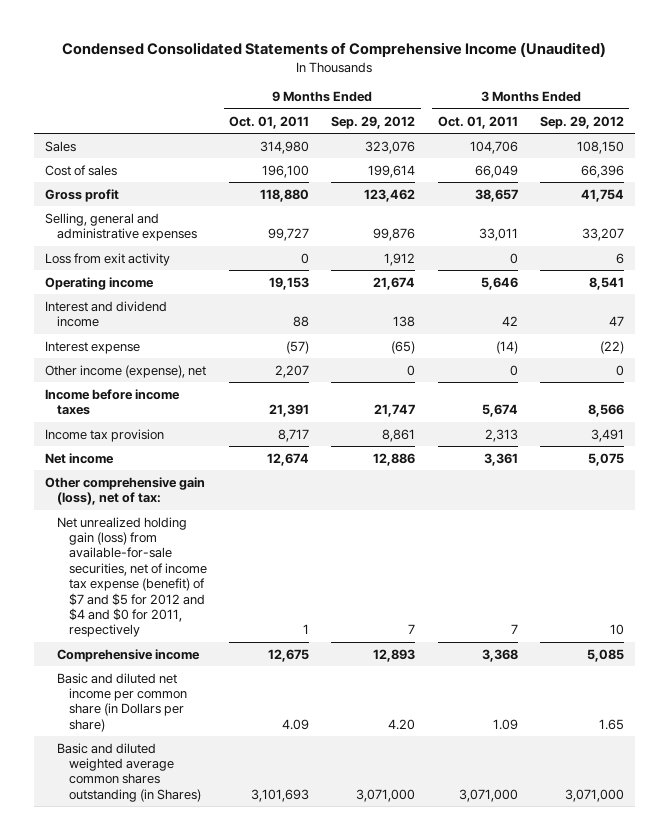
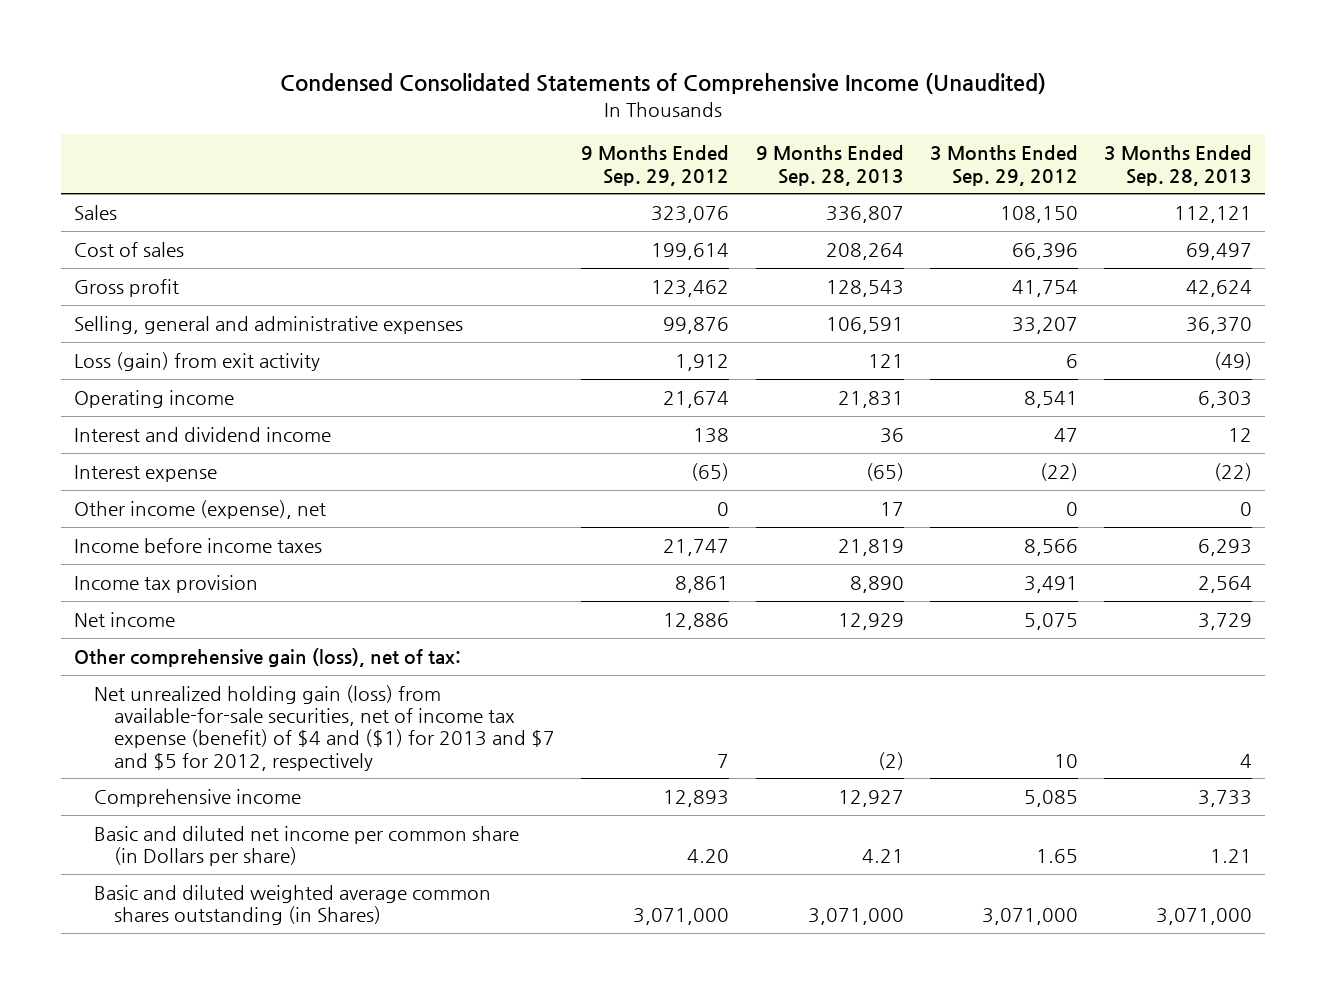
- | 9 Months Ended Oct. 01, 2011 | 9 Months Ended Sep. 29, 2012 | 3 Months Ended Oct. 01, 2011 | 3 Months Ended Sep. 29, 2012
+ | 9 Months Ended Sep. 29, 2012 | 9 Months Ended Sep. 28, 2013 | 3 Months Ended Sep. 29, 2012 | 3 Months Ended Sep. 28, 2013
- Loss from exit activity | 0 | 1,912 | 0 | 6
+ Loss (gain) from exit activity | 1,912 | 121 | 6 | (49)
- Net unrealized holding gain (loss) from available-for-sale securities, net of income tax expense (benefit) of $7 and $5 for 2012 and $4 and $0 for 2011, respectively | 1 | 7 | 7 | 10
+ Net unrealized holding gain (loss) from available-for-sale securities, net of income tax expense (benefit) of $4 and ($1) for 2013 and $7 and $5 for 2012, respectively | 7 | (2) | 10 | 4

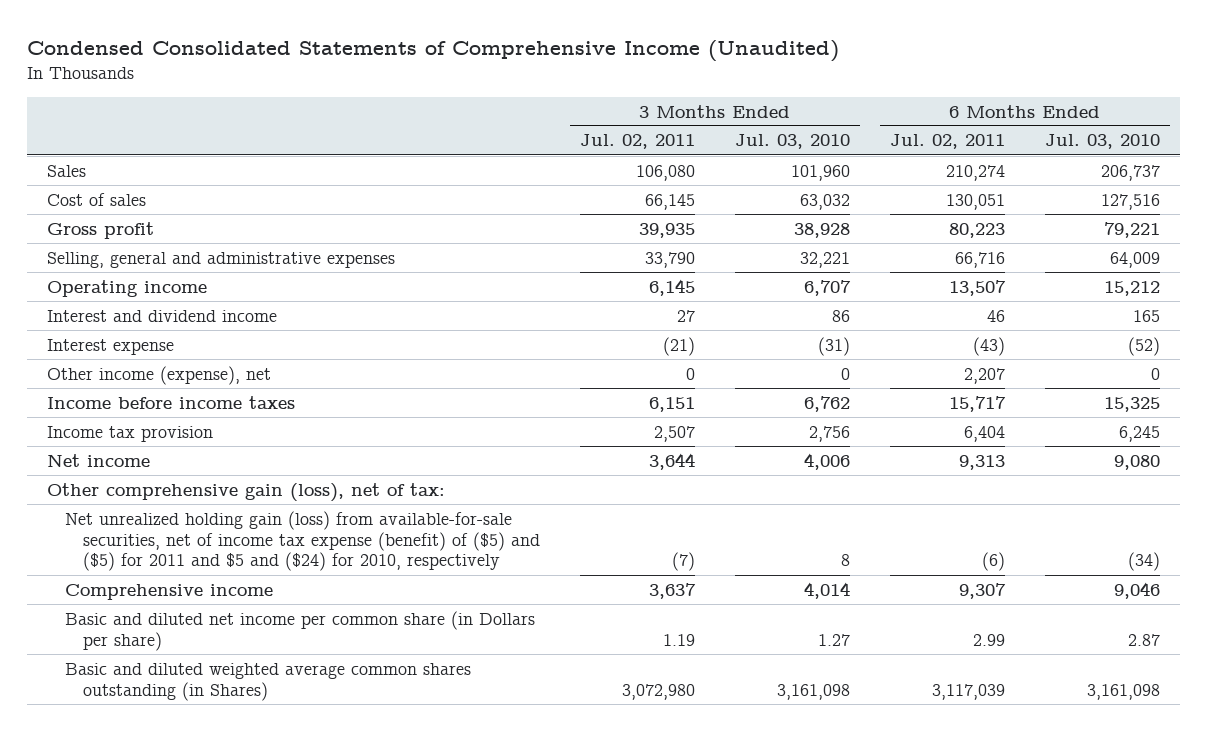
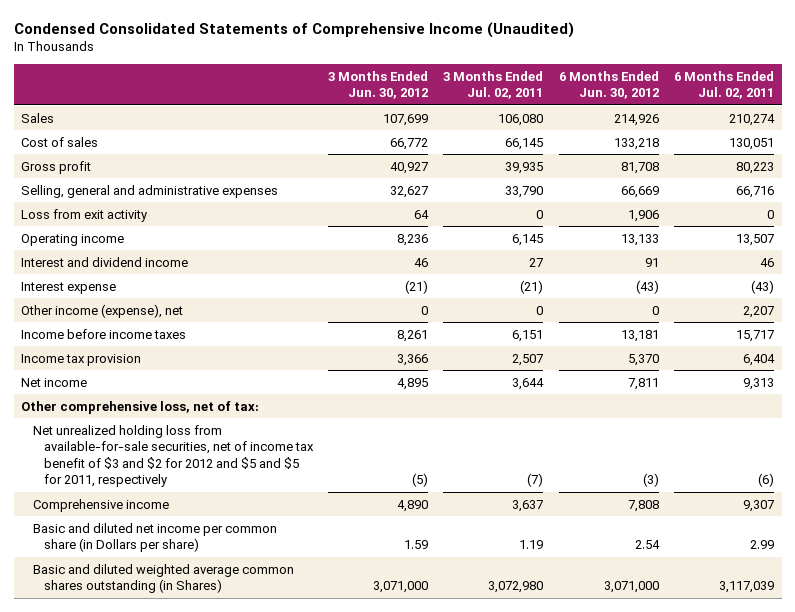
- | 3 Months Ended Jul. 02, 2011 | 3 Months Ended Jul. 03, 2010 | 6 Months Ended Jul. 02, 2011 | 6 Months Ended Jul. 03, 2010
+ | 3 Months Ended Jun. 30, 2012 | 3 Months Ended Jul. 02, 2011 | 6 Months Ended Jun. 30, 2012 | 6 Months Ended Jul. 02, 2011
+ Loss from exit activity | 64 | 0 | 1,906 | 0
- Other comprehensive gain (loss), net of tax:
- Net unrealized holding gain (loss) from available-for-sale securities, net of income tax expense (benefit) of ($5) and ($5) for 2011 and $5 and ($24) for 2010, respectively | (7) | 8 | (6) | (34)
+ Other comprehensive loss, net of tax:
+ Net unrealized holding loss from available-for-sale securities, net of income tax benefit of $3 and $2 for 2012 and $5 and $5 for 2011, respectively | (5) | (7) | (3) | (6)

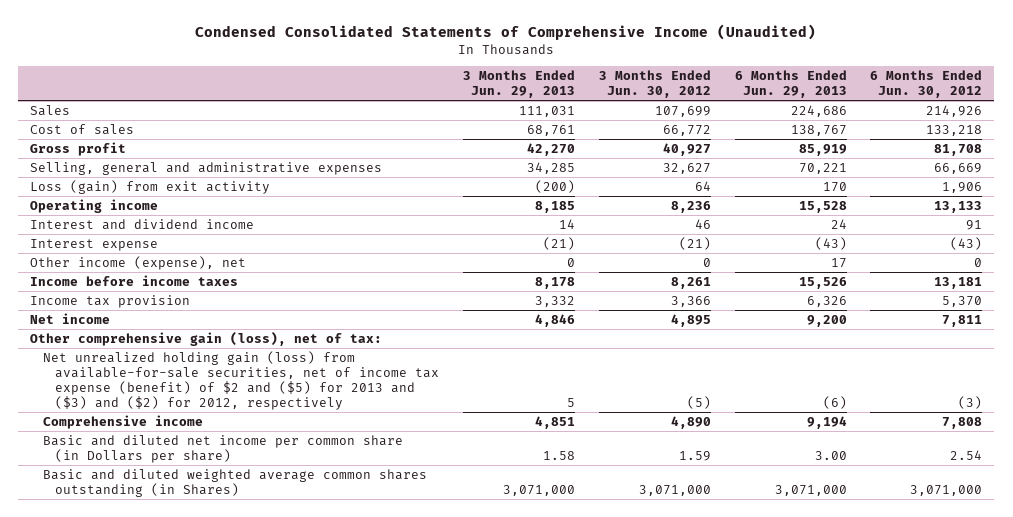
- | 3 Months Ended Jun. 30, 2012 | 3 Months Ended Jul. 02, 2011 | 6 Months Ended Jun. 30, 2012 | 6 Months Ended Jul. 02, 2011
+ | 3 Months Ended Jun. 29, 2013 | 3 Months Ended Jun. 30, 2012 | 6 Months Ended Jun. 29, 2013 | 6 Months Ended Jun. 30, 2012
- Loss from exit activity | 64 | 0 | 1,906 | 0
+ Loss (gain) from exit activity | (200) | 64 | 170 | 1,906
- Other comprehensive loss, net of tax:
- Net unrealized holding loss from available-for-sale securities, net of income tax benefit of $3 and $2 for 2012 and $5 and $5 for 2011, respectively | (5) | (7) | (3) | (6)
+ Other comprehensive gain (loss), net of tax:
+ Net unrealized holding gain (loss) from available-for-sale securities, net of income tax expense (benefit) of $2 and ($5) for 2013 and ($3) and ($2) for 2012, respectively | 5 | (5) | (6) | (3)

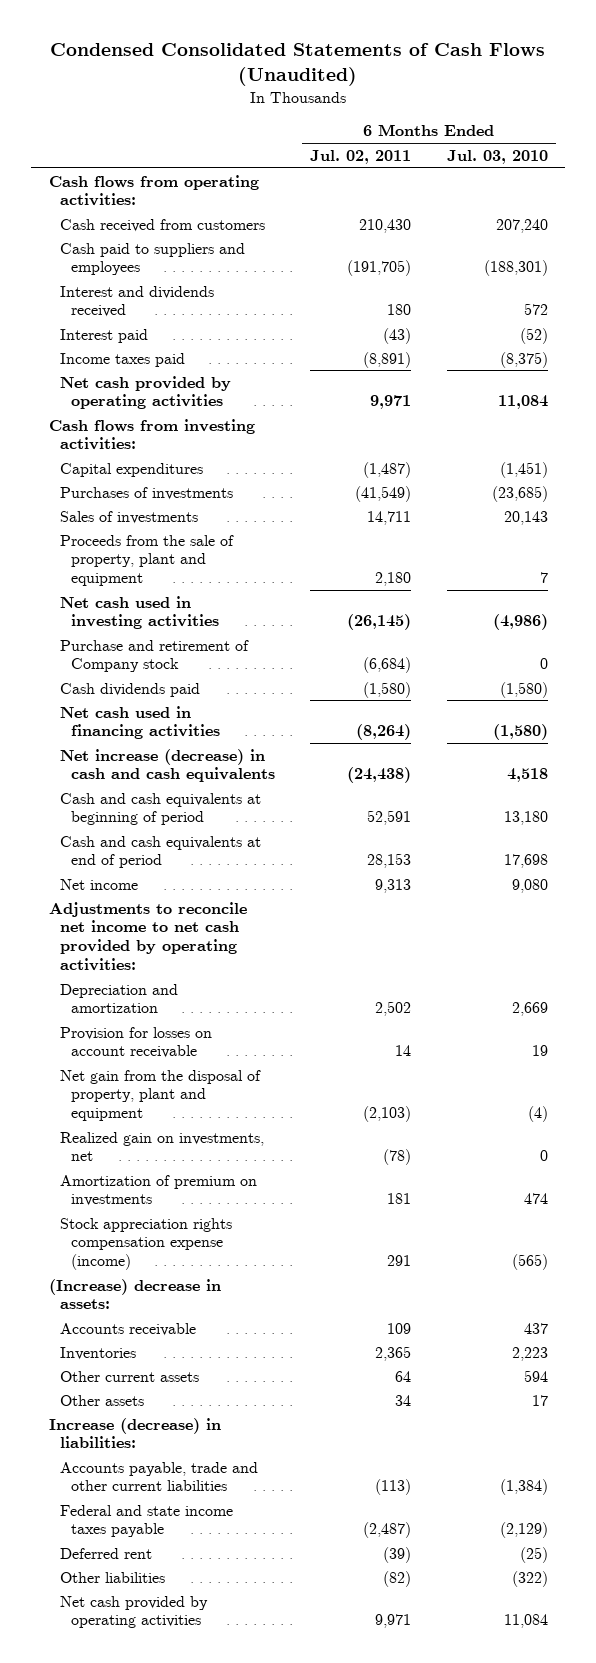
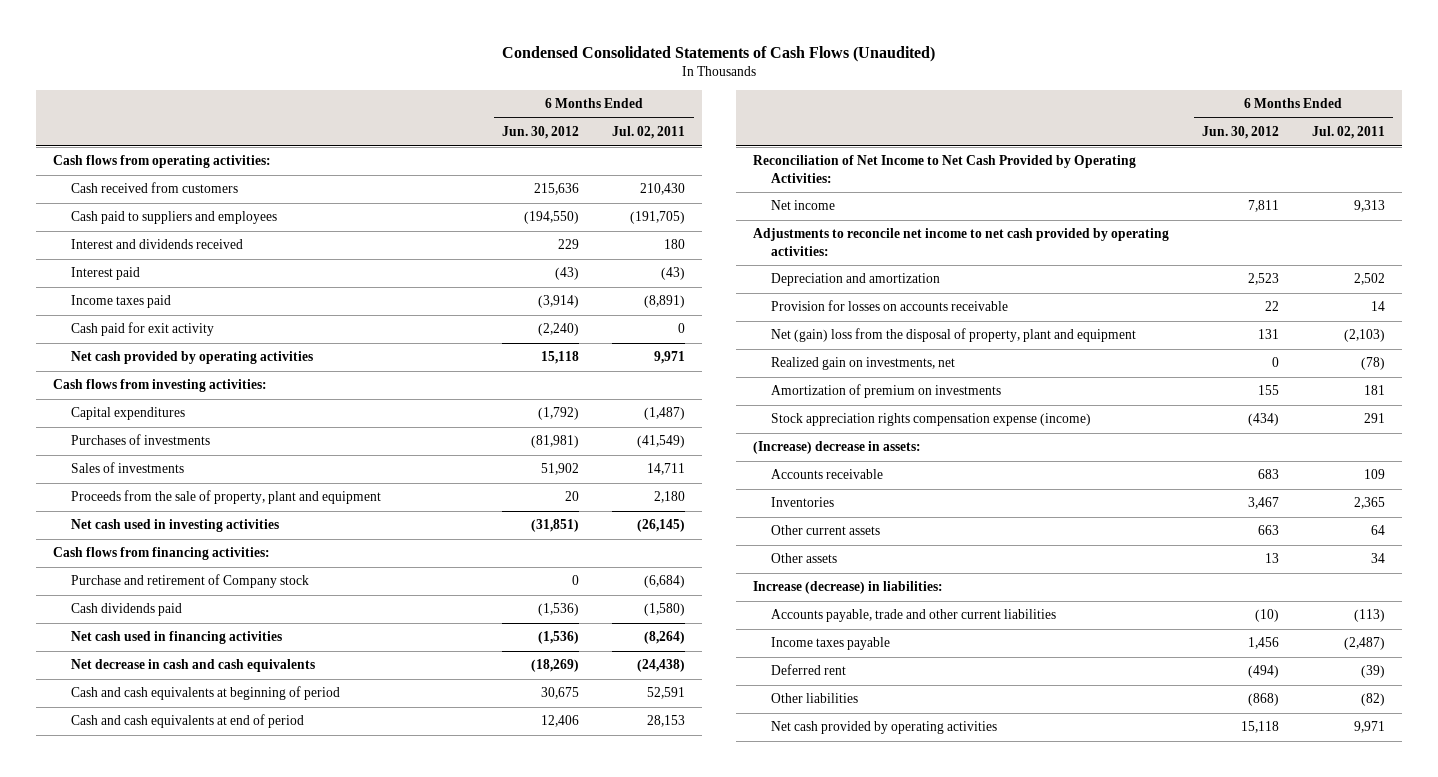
- | 6 Months Ended Jul. 02, 2011 | 6 Months Ended Jul. 03, 2010
+ | 6 Months Ended Jun. 30, 2012 | 6 Months Ended Jul. 02, 2011
+ Cash paid for exit activity | (2,240) | 0
+ Cash flows from financing activities:
- Net increase (decrease) in cash and cash equivalents | (24,438) | 4,518
+ Net decrease in cash and cash equivalents | (18,269) | (24,438)
+ Reconciliation of Net Income to Net Cash Provided by Operating Activities:
- Provision for losses on account receivable | 14 | 19
- Net gain from the disposal of property, plant and equipment | (2,103) | (4)
+ Provision for losses on accounts receivable | 22 | 14
+ Net (gain) loss from the disposal of property, plant and equipment | 131 | (2,103)
- Federal and state income taxes payable | (2,487) | (2,129)
+ Income taxes payable | 1,456 | (2,487)

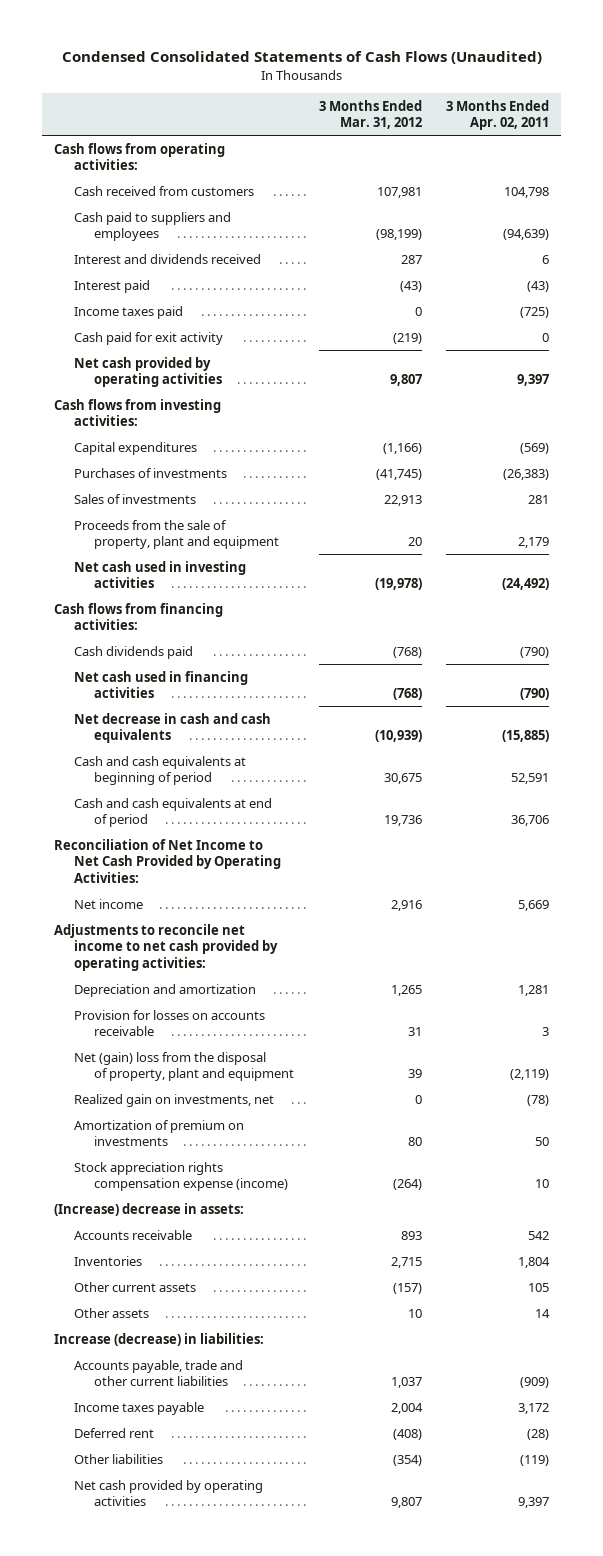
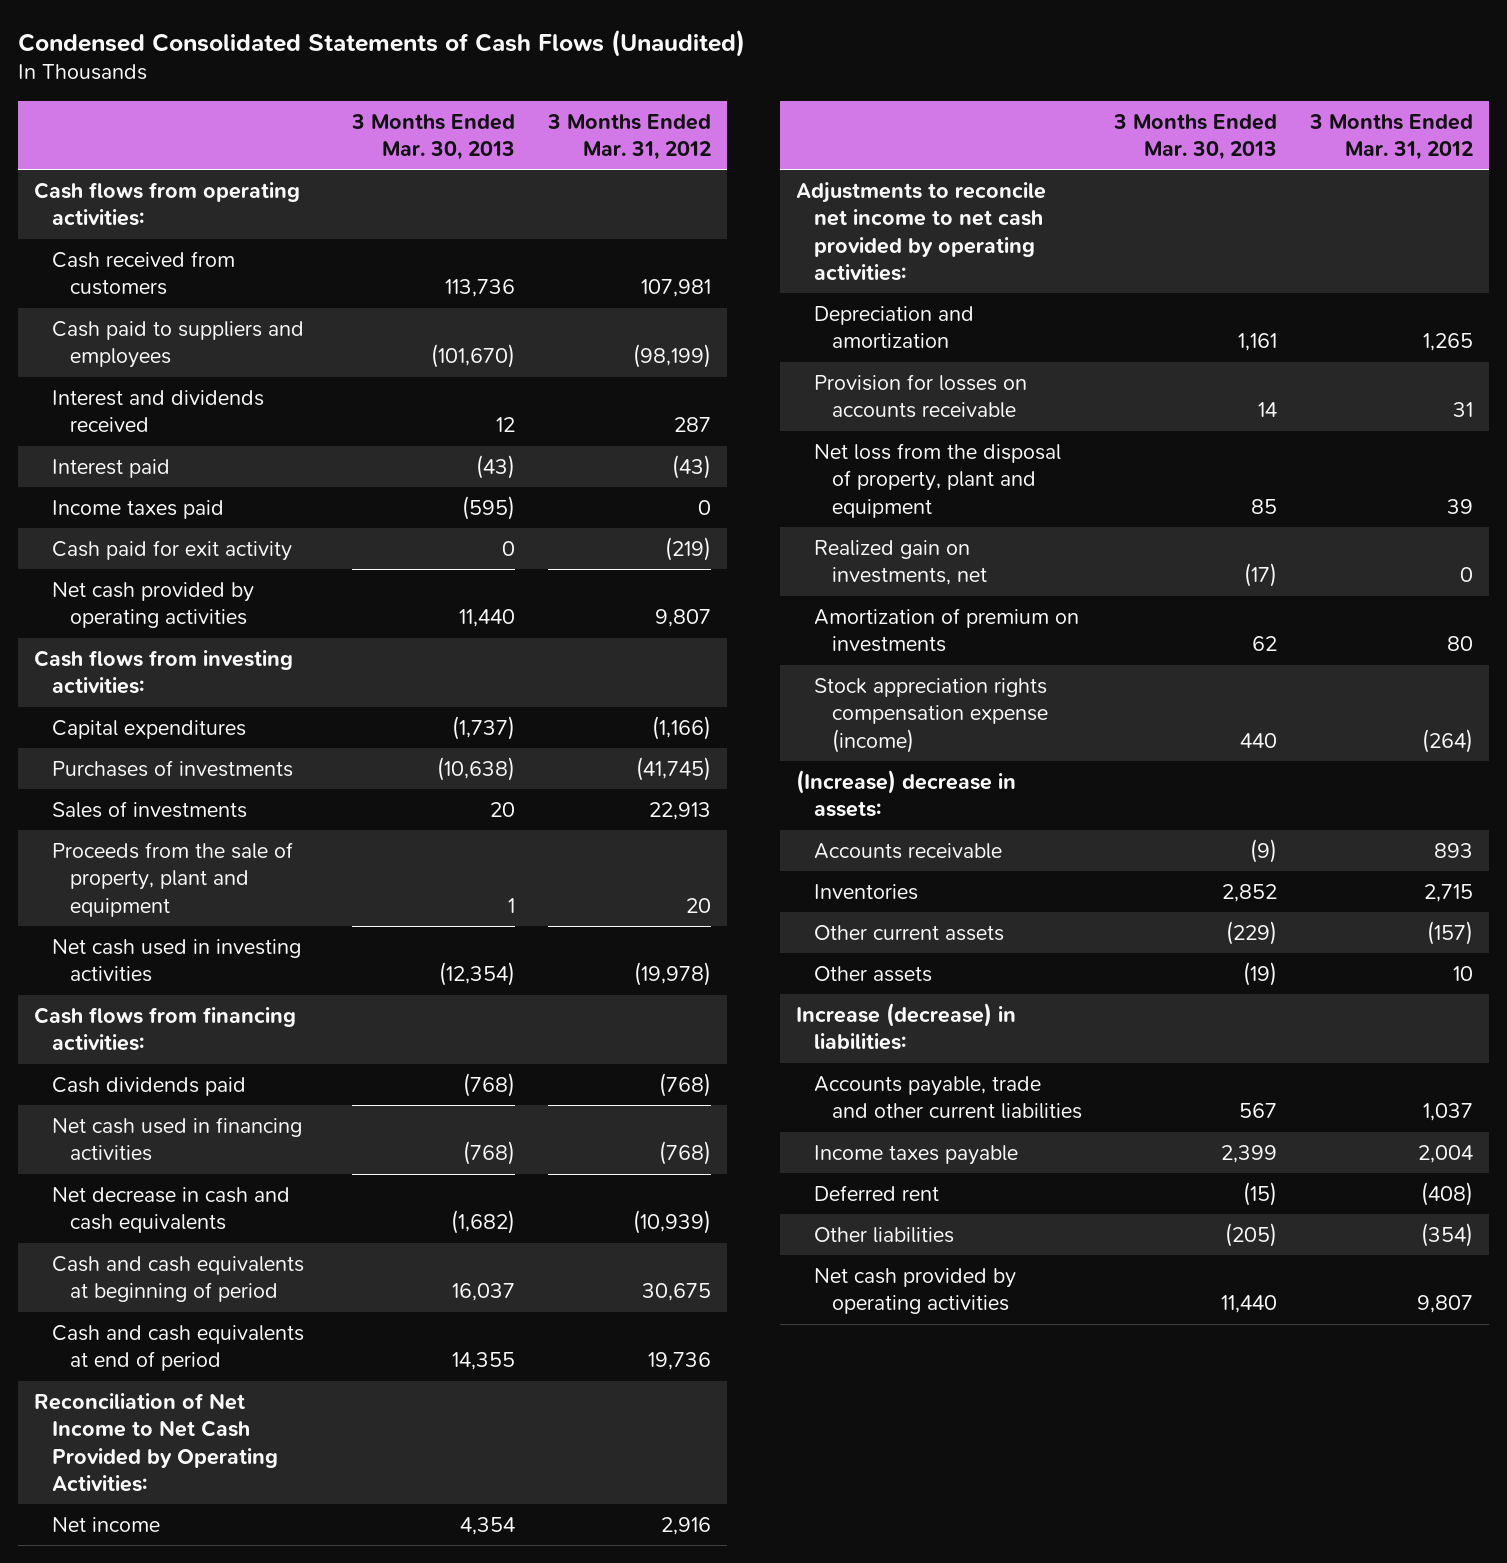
- | 3 Months Ended Mar. 31, 2012 | 3 Months Ended Apr. 02, 2011
+ | 3 Months Ended Mar. 30, 2013 | 3 Months Ended Mar. 31, 2012
- Net (gain) loss from the disposal of property, plant and equipment | 39 | (2,119)
+ Net loss from the disposal of property, plant and equipment | 85 | 39

